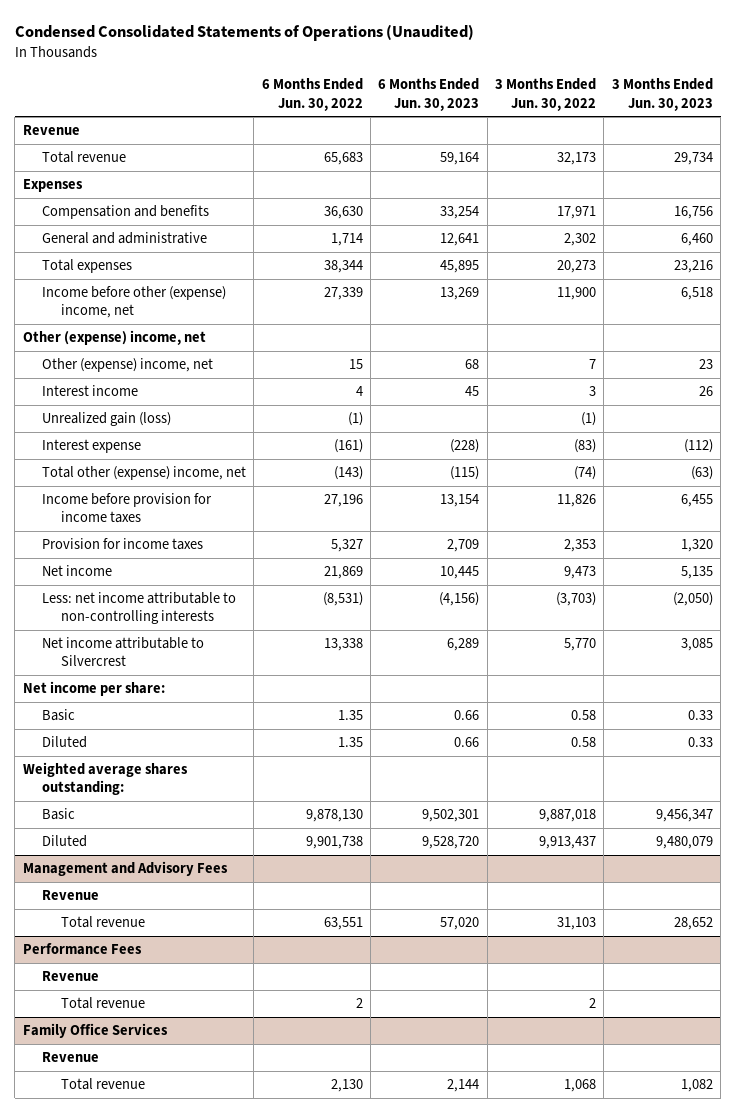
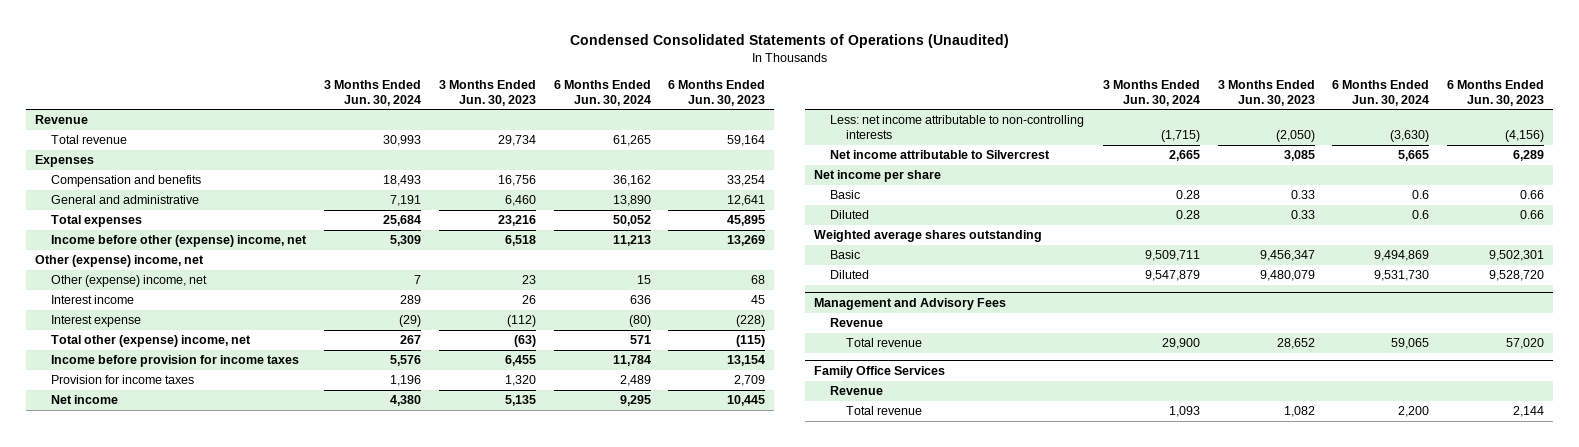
- | 6 Months Ended Jun. 30, 2022 | 6 Months Ended Jun. 30, 2023 | 3 Months Ended Jun. 30, 2022 | 3 Months Ended Jun. 30, 2023
+ | 3 Months Ended Jun. 30, 2024 | 3 Months Ended Jun. 30, 2023 | 6 Months Ended Jun. 30, 2024 | 6 Months Ended Jun. 30, 2023
- Unrealized gain (loss) | (1) | | (1) |
- Net income per share:
+ Net income per share
- Weighted average shares outstanding:
+ Weighted average shares outstanding
- Performance Fees
- Revenue
- Total revenue | 2 | | 2 |

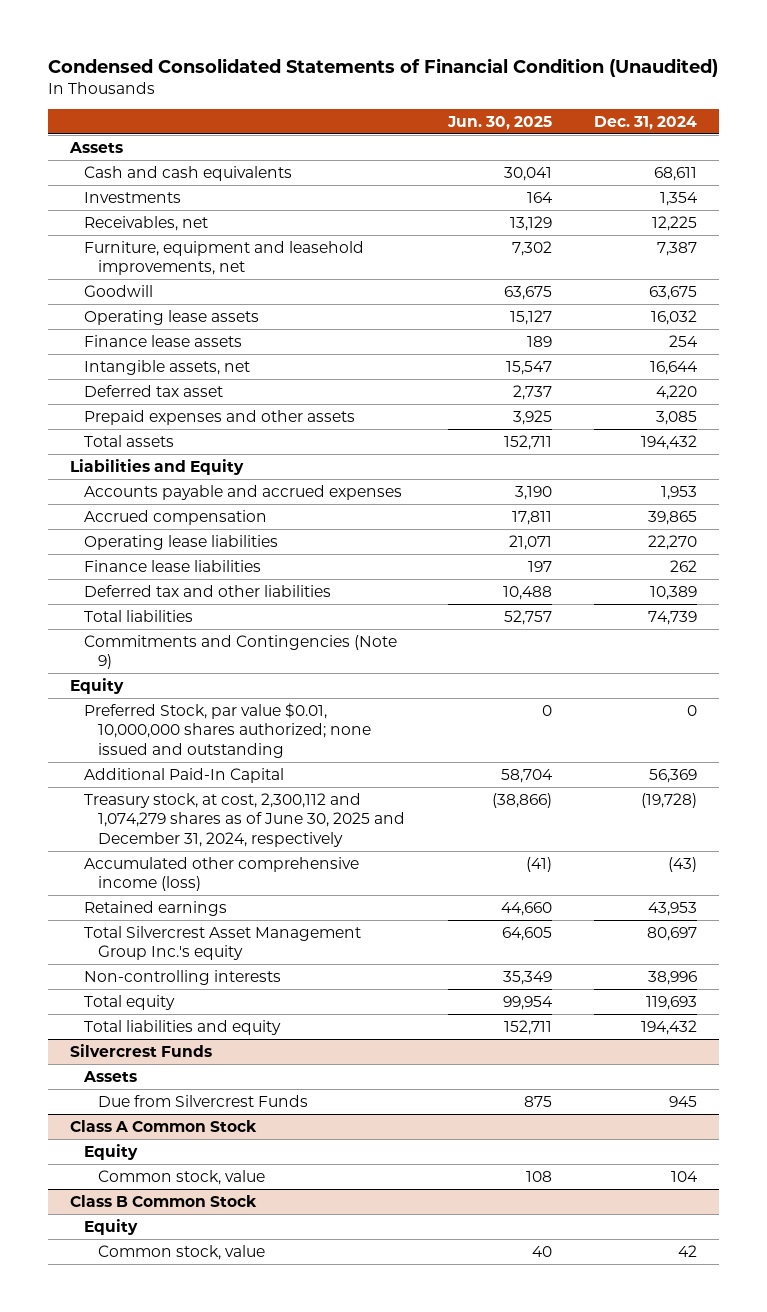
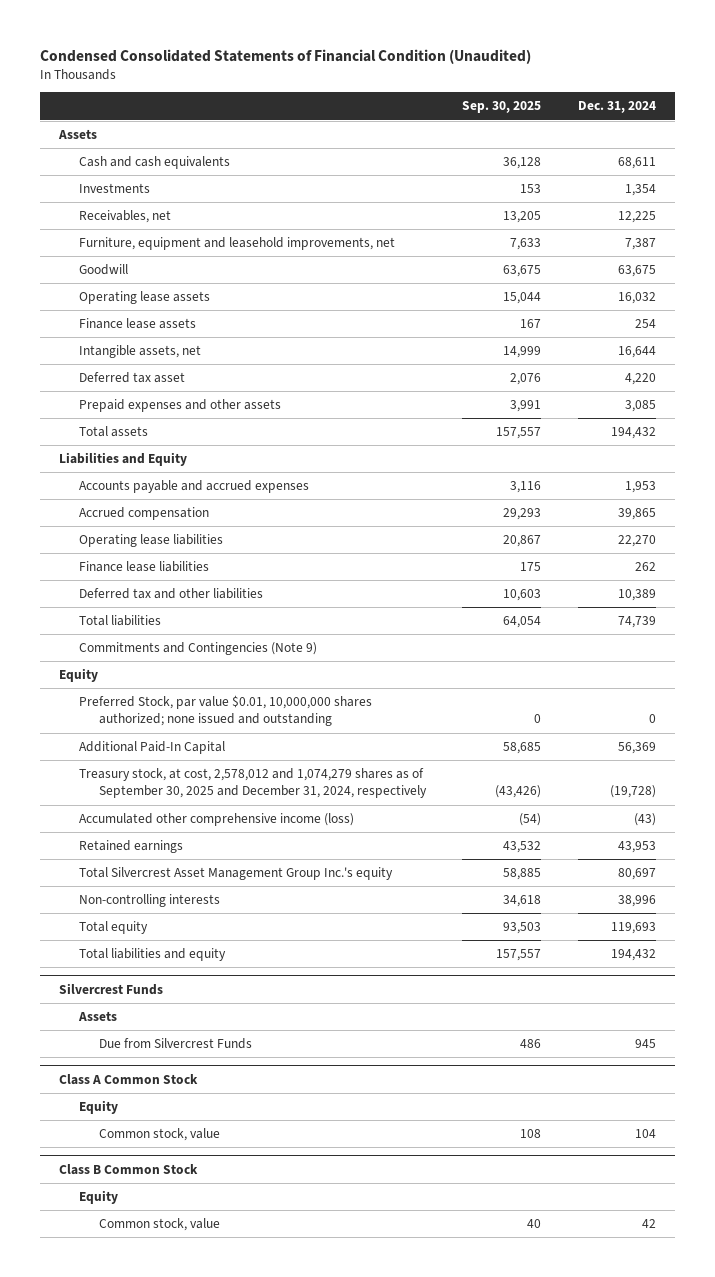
- | Jun. 30, 2025 | Dec. 31, 2024
+ | Sep. 30, 2025 | Dec. 31, 2024
- Treasury stock, at cost, 2,300,112 and 1,074,279 shares as of June 30, 2025 and December 31, 2024, respectively | (38,866) | (19,728)
+ Treasury stock, at cost, 2,578,012 and 1,074,279 shares as of September 30, 2025 and December 31, 2024, respectively | (43,426) | (19,728)

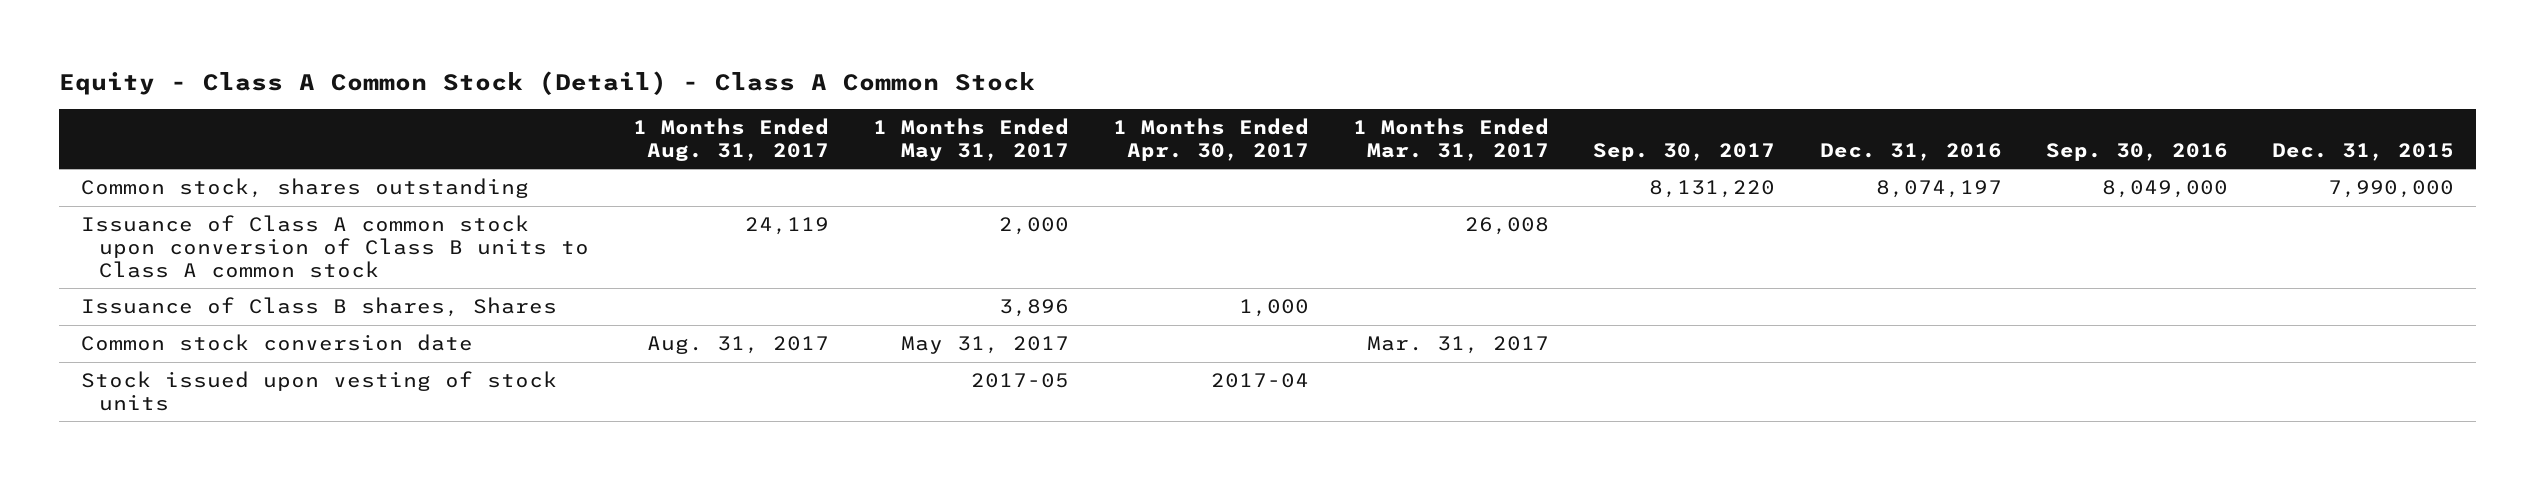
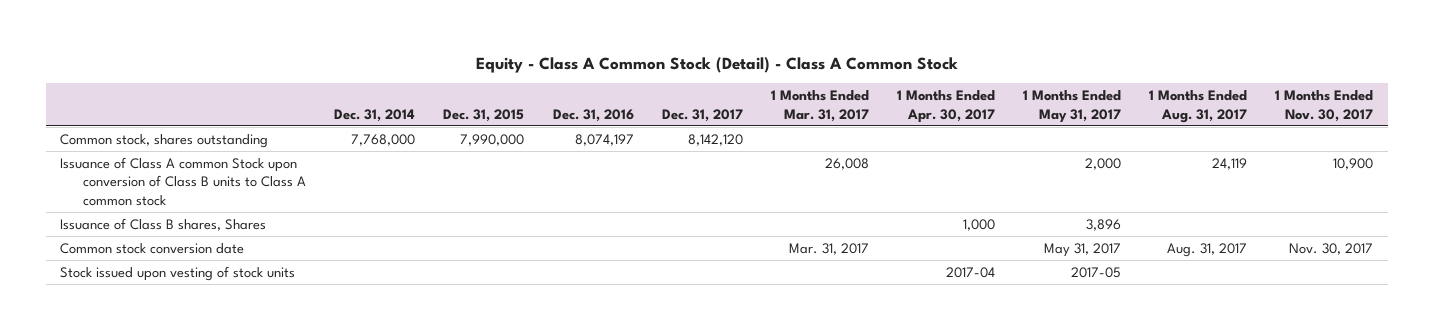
- | 1 Months Ended Aug. 31, 2017 | 1 Months Ended May 31, 2017 | 1 Months Ended Apr. 30, 2017 | 1 Months Ended Mar. 31, 2017 | Sep. 30, 2017 | Dec. 31, 2016 | Sep. 30, 2016 | Dec. 31, 2015
+ | Dec. 31, 2014 | Dec. 31, 2015 | Dec. 31, 2016 | Dec. 31, 2017 | 1 Months Ended Mar. 31, 2017 | 1 Months Ended Apr. 30, 2017 | 1 Months Ended May 31, 2017 | 1 Months Ended Aug. 31, 2017 | 1 Months Ended Nov. 30, 2017
- Issuance of Class A common stock upon conversion of Class B units to Class A common stock | 24,119 | 2,000 | | 26,008 | | | |
+ Issuance of Class A common Stock upon conversion of Class B units to Class A common stock | | | | | 26,008 | | 2,000 | 24,119 | 10,900

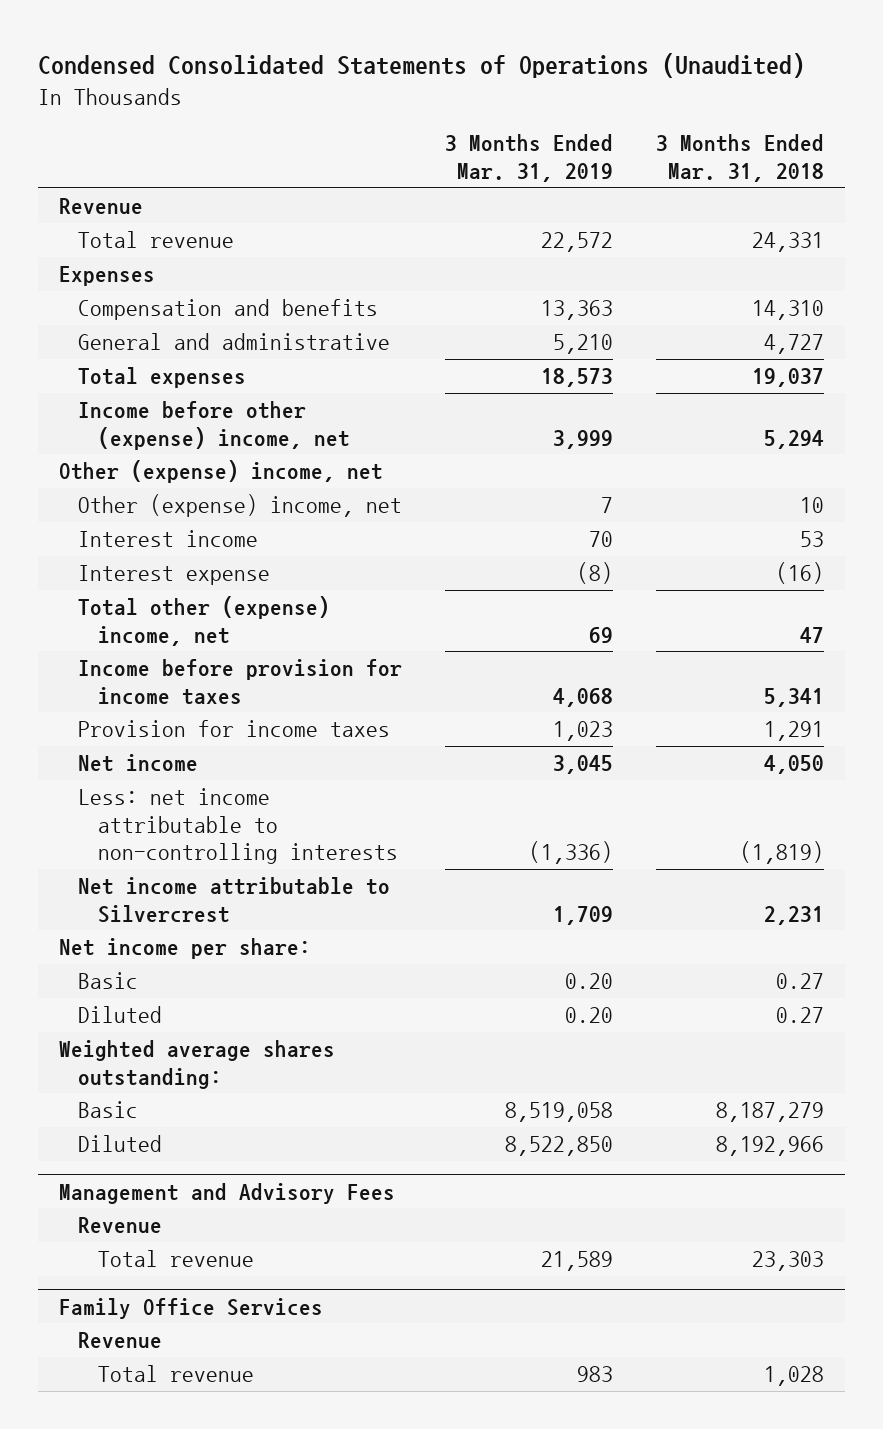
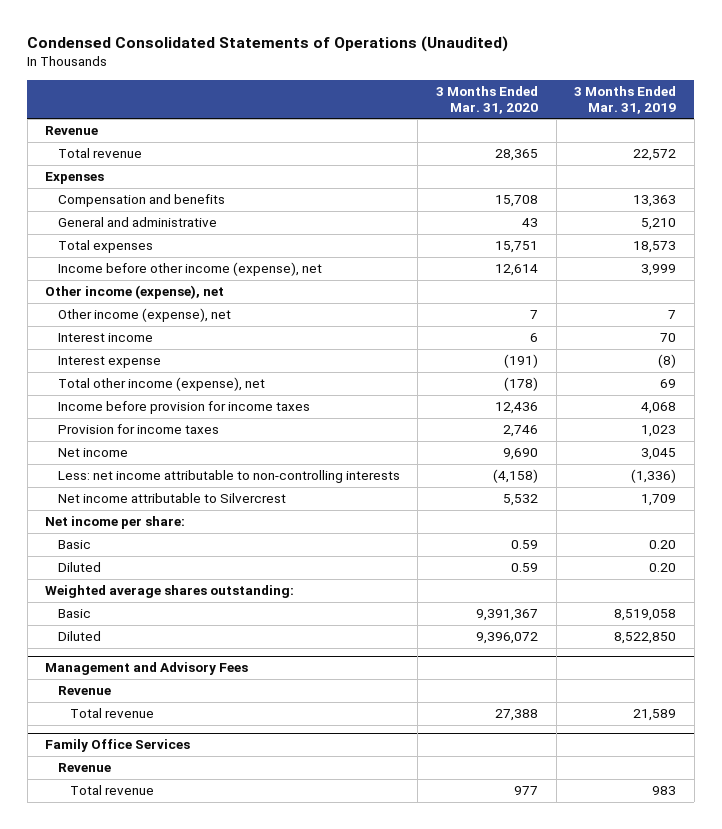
- | 3 Months Ended Mar. 31, 2019 | 3 Months Ended Mar. 31, 2018
+ | 3 Months Ended Mar. 31, 2020 | 3 Months Ended Mar. 31, 2019
- Income before other (expense) income, net | 3,999 | 5,294
- Other (expense) income, net
- Other (expense) income, net | 7 | 10
+ Income before other income (expense), net | 12,614 | 3,999
+ Other income (expense), net
+ Other income (expense), net | 7 | 7
- Total other (expense) income, net | 69 | 47
+ Total other income (expense), net | (178) | 69

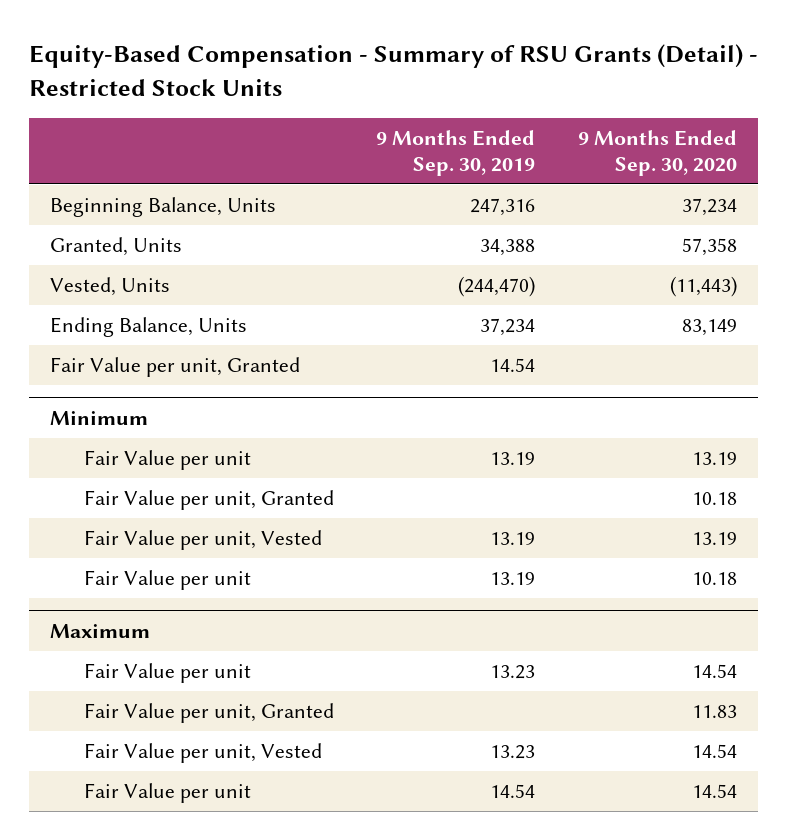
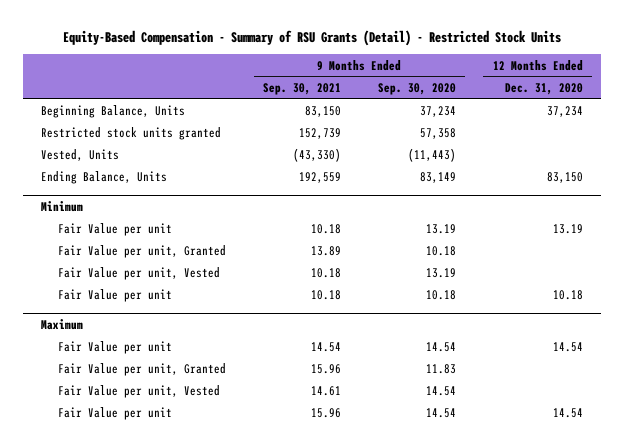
- | 9 Months Ended Sep. 30, 2019 | 9 Months Ended Sep. 30, 2020
+ | 9 Months Ended Sep. 30, 2021 | 9 Months Ended Sep. 30, 2020 | 12 Months Ended Dec. 31, 2020
- Granted, Units | 34,388 | 57,358
+ Restricted stock units granted | 152,739 | 57,358 |
- Fair Value per unit, Granted | 14.54 |

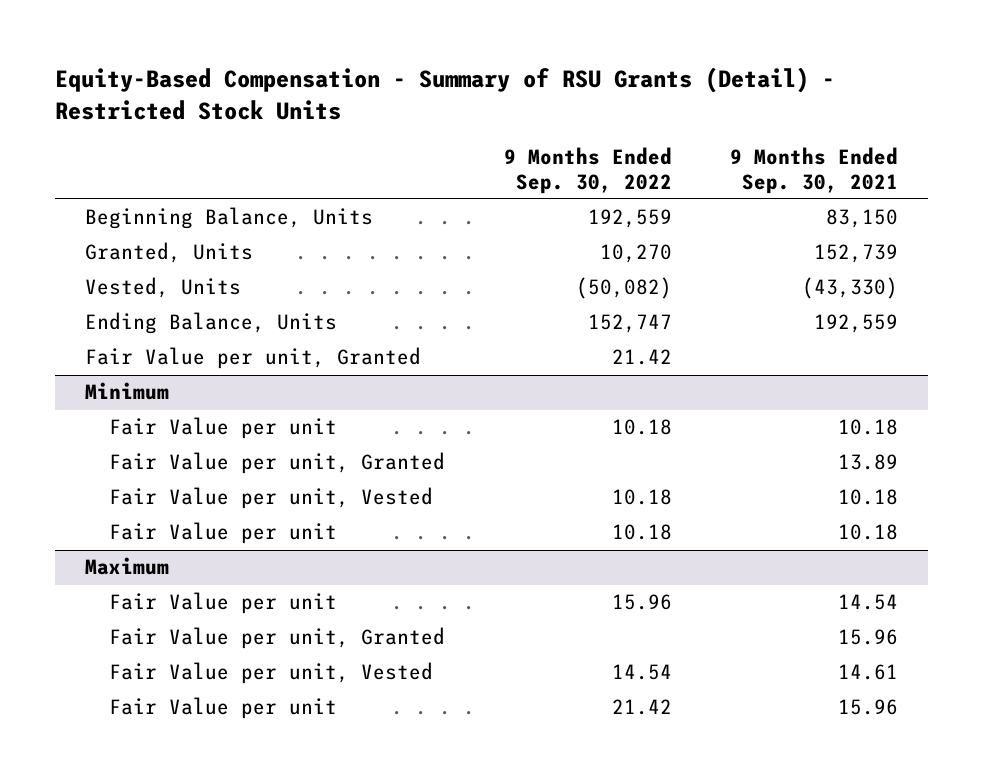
- | 9 Months Ended Sep. 30, 2021 | 9 Months Ended Sep. 30, 2020 | 12 Months Ended Dec. 31, 2020
+ | 9 Months Ended Sep. 30, 2022 | 9 Months Ended Sep. 30, 2021
- Restricted stock units granted | 152,739 | 57,358 |
+ Granted, Units | 10,270 | 152,739
+ Fair Value per unit, Granted | 21.42 |

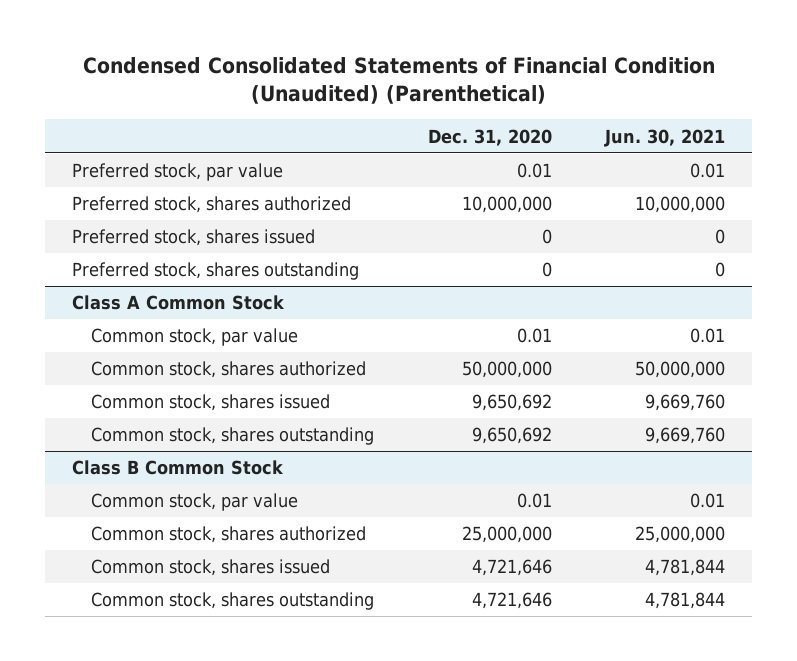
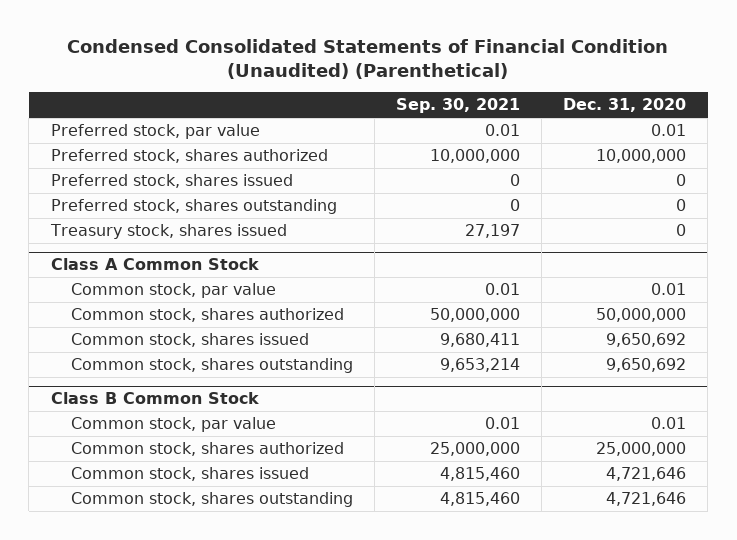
- | Dec. 31, 2020 | Jun. 30, 2021
+ | Sep. 30, 2021 | Dec. 31, 2020
+ Treasury stock, shares issued | 27,197 | 0

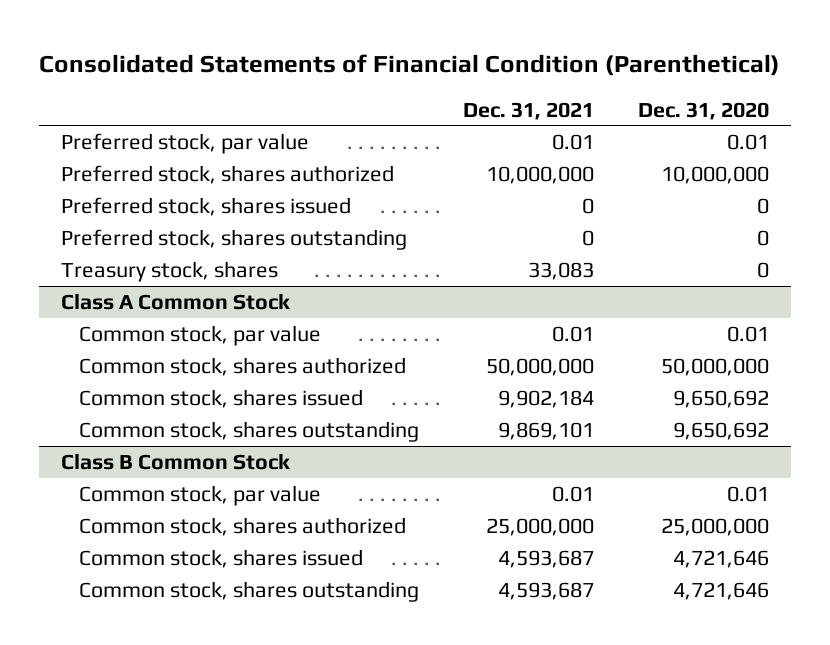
- Condensed Consolidated Statements of Financial Condition (Unaudited) (Parenthetical)
+ Consolidated Statements of Financial Condition (Parenthetical)
- | Sep. 30, 2021 | Dec. 31, 2020
+ | Dec. 31, 2021 | Dec. 31, 2020
- Treasury stock, shares issued | 27,197 | 0
+ Treasury stock, shares | 33,083 | 0

